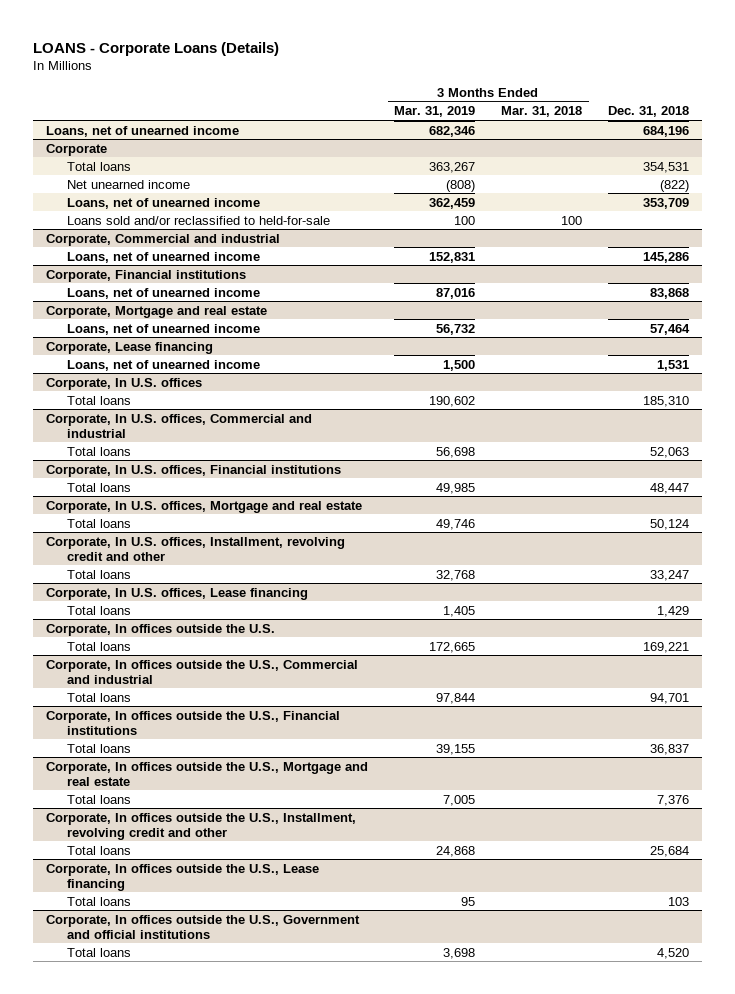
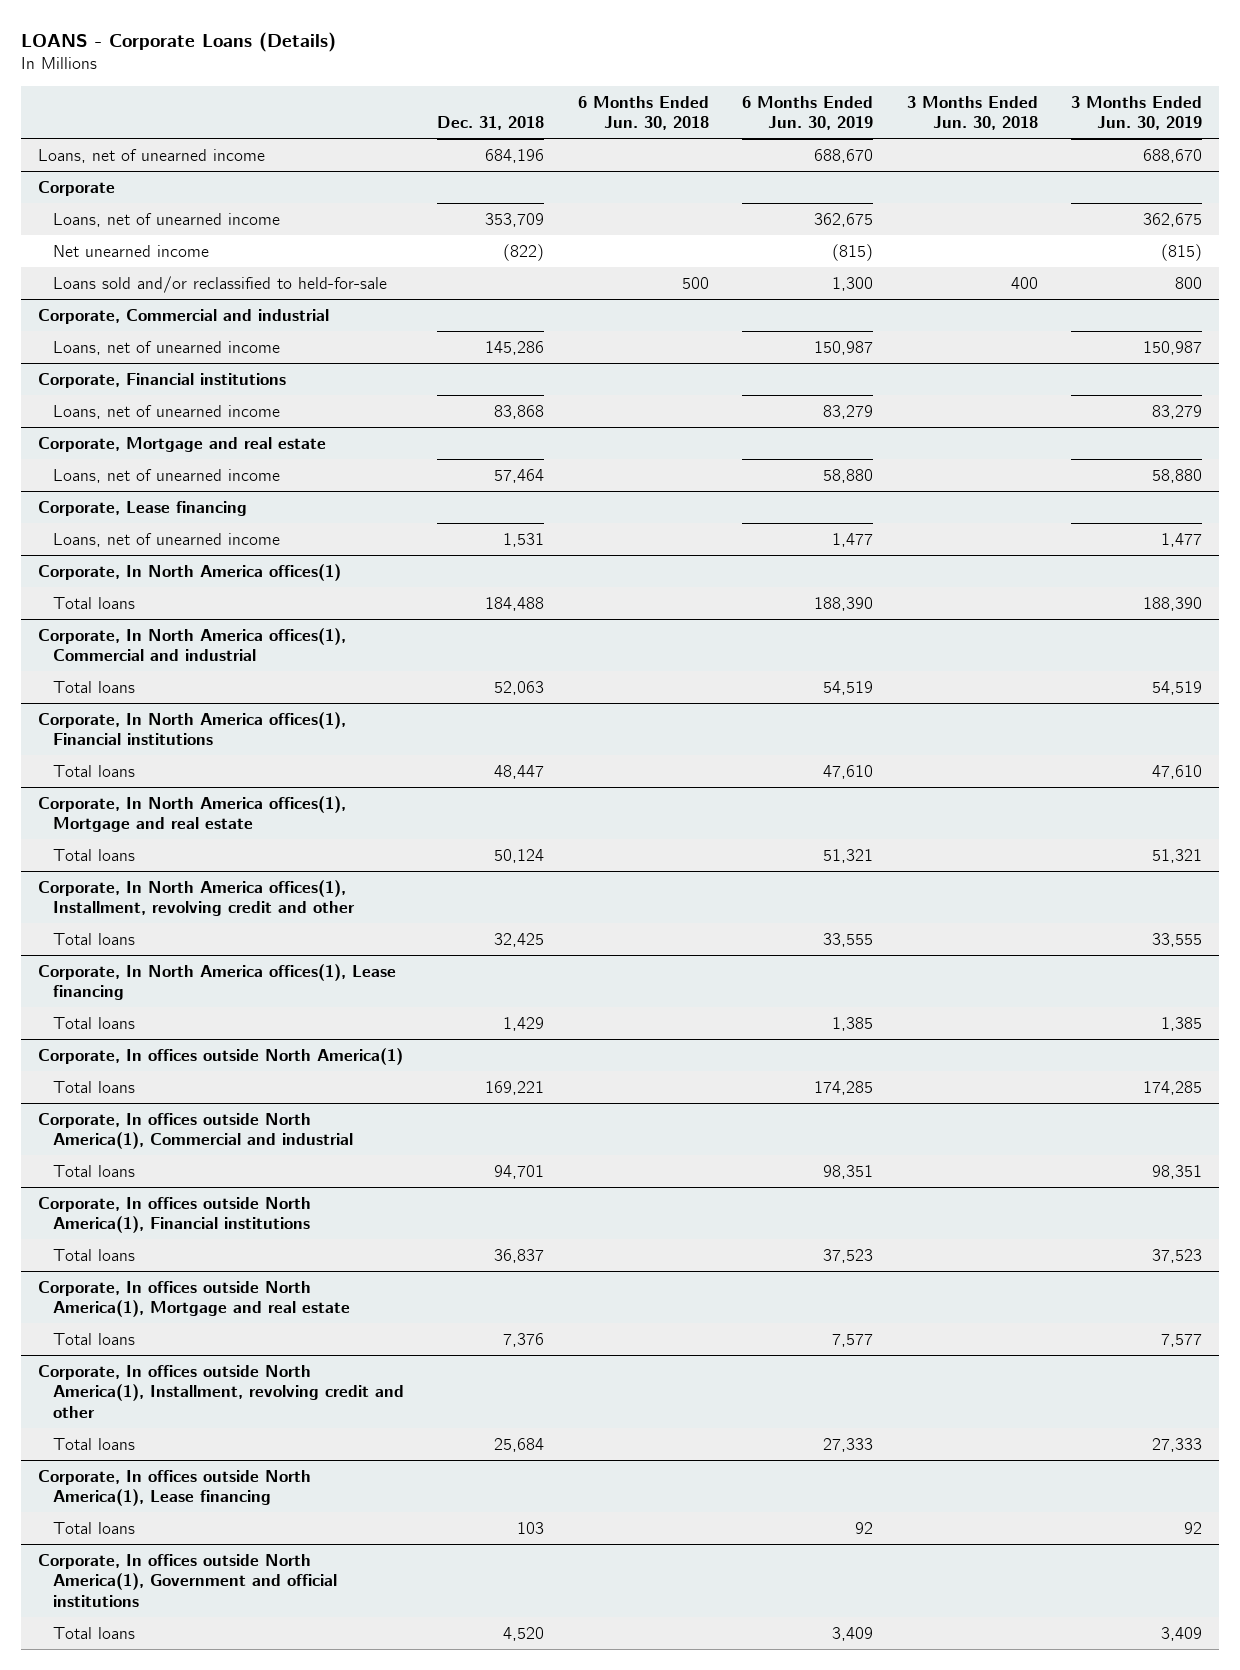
- | 3 Months Ended Mar. 31, 2019 | 3 Months Ended Mar. 31, 2018 | Dec. 31, 2018
+ | Dec. 31, 2018 | 6 Months Ended Jun. 30, 2018 | 6 Months Ended Jun. 30, 2019 | 3 Months Ended Jun. 30, 2018 | 3 Months Ended Jun. 30, 2019
@ Corporate
- Total loans | 363,267 | | 354,531
moved down: Net unearned income | (822) | | (815) | | (815)
- Corporate, In U.S. offices
- Total loans | 190,602 | | 185,310
- Corporate, In U.S. offices, Commercial and industrial
+ Corporate, In North America offices(1)
+ Total loans | 184,488 | | 188,390 | | 188,390
+ Corporate, In North America offices(1), Commercial and industrial
- Corporate, In U.S. offices, Financial institutions
+ Corporate, In North America offices(1), Financial institutions
- Corporate, In U.S. offices, Mortgage and real estate
+ Corporate, In North America offices(1), Mortgage and real estate
- Corporate, In U.S. offices, Installment, revolving credit and other
- Total loans | 32,768 | | 33,247
- Corporate, In U.S. offices, Lease financing
+ Corporate, In North America offices(1), Installment, revolving credit and other
+ Total loans | 32,425 | | 33,555 | | 33,555
+ Corporate, In North America offices(1), Lease financing
- Corporate, In offices outside the U.S.
+ Corporate, In offices outside North America(1)
- Corporate, In offices outside the U.S., Commercial and industrial
+ Corporate, In offices outside North America(1), Commercial and industrial
- Corporate, In offices outside the U.S., Financial institutions
+ Corporate, In offices outside North America(1), Financial institutions
- Corporate, In offices outside the U.S., Mortgage and real estate
+ Corporate, In offices outside North America(1), Mortgage and real estate
- Corporate, In offices outside the U.S., Installment, revolving credit and other
+ Corporate, In offices outside North America(1), Installment, revolving credit and other
- Corporate, In offices outside the U.S., Lease financing
+ Corporate, In offices outside North America(1), Lease financing
- Corporate, In offices outside the U.S., Government and official institutions
+ Corporate, In offices outside North America(1), Government and official institutions

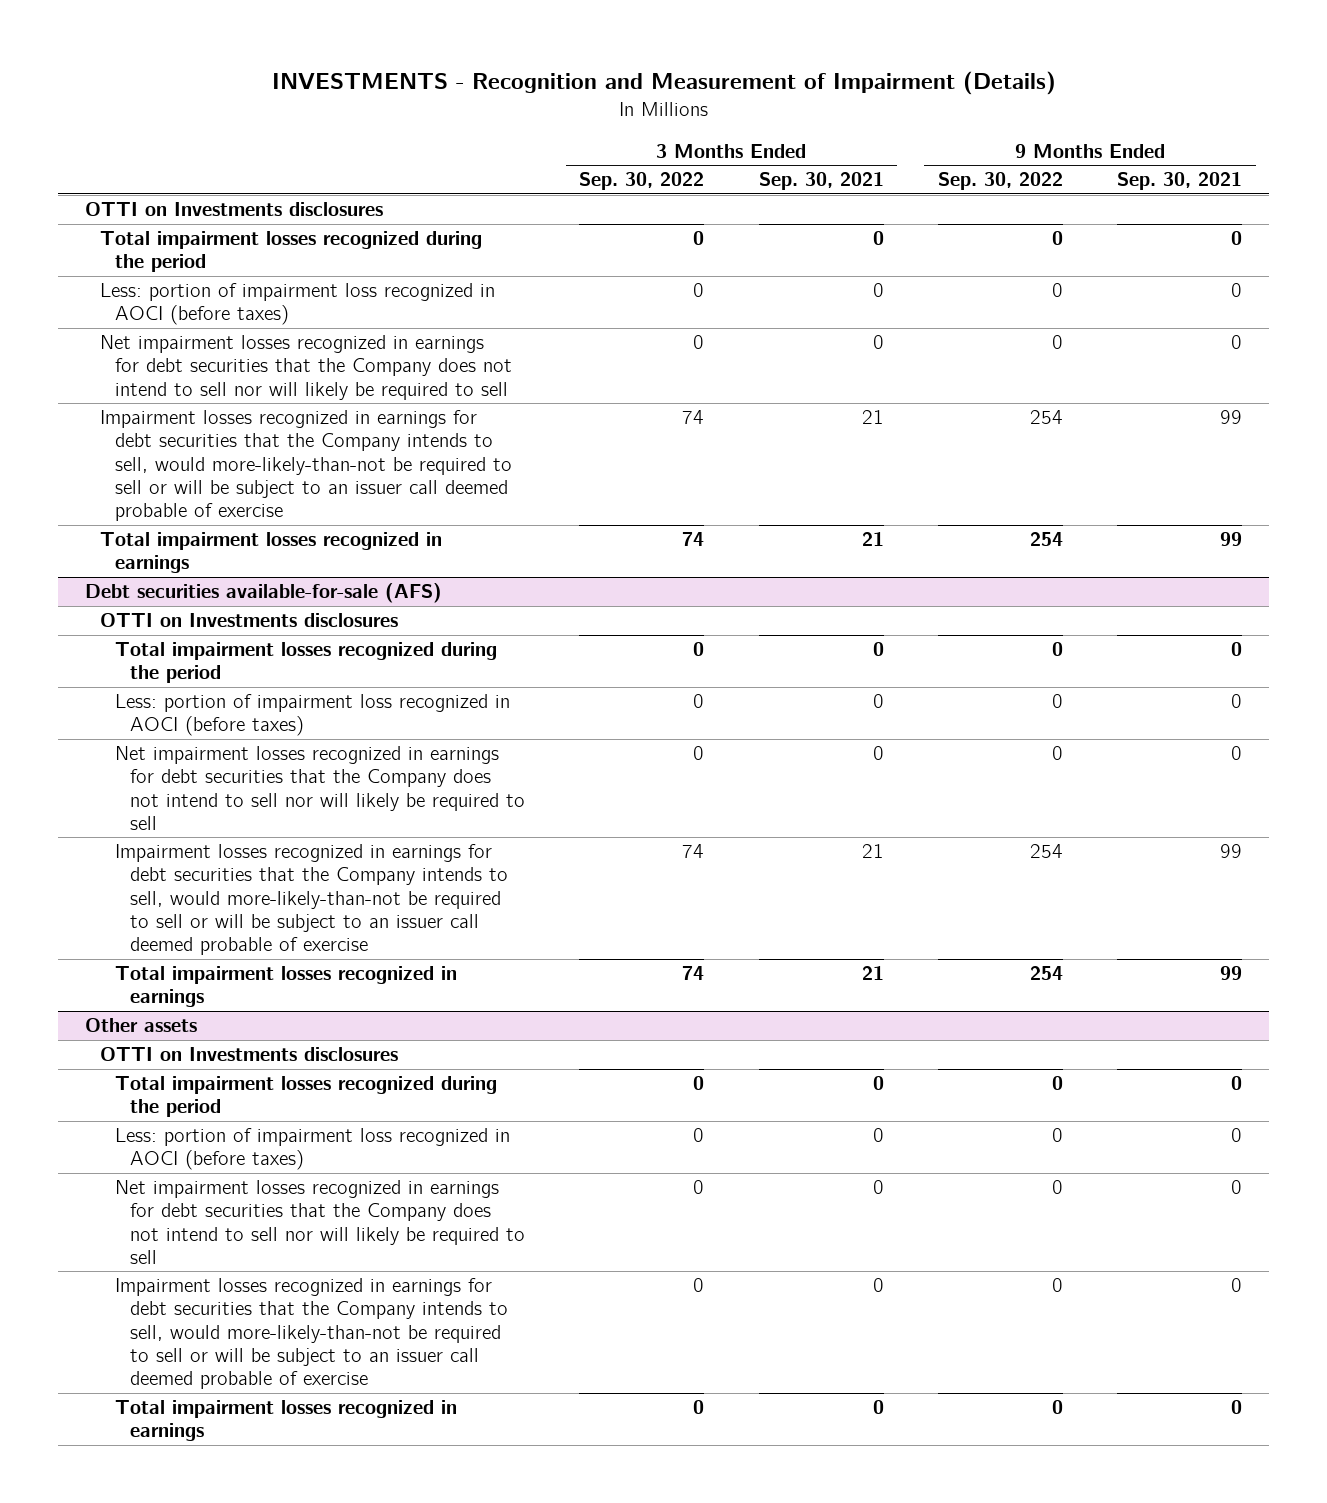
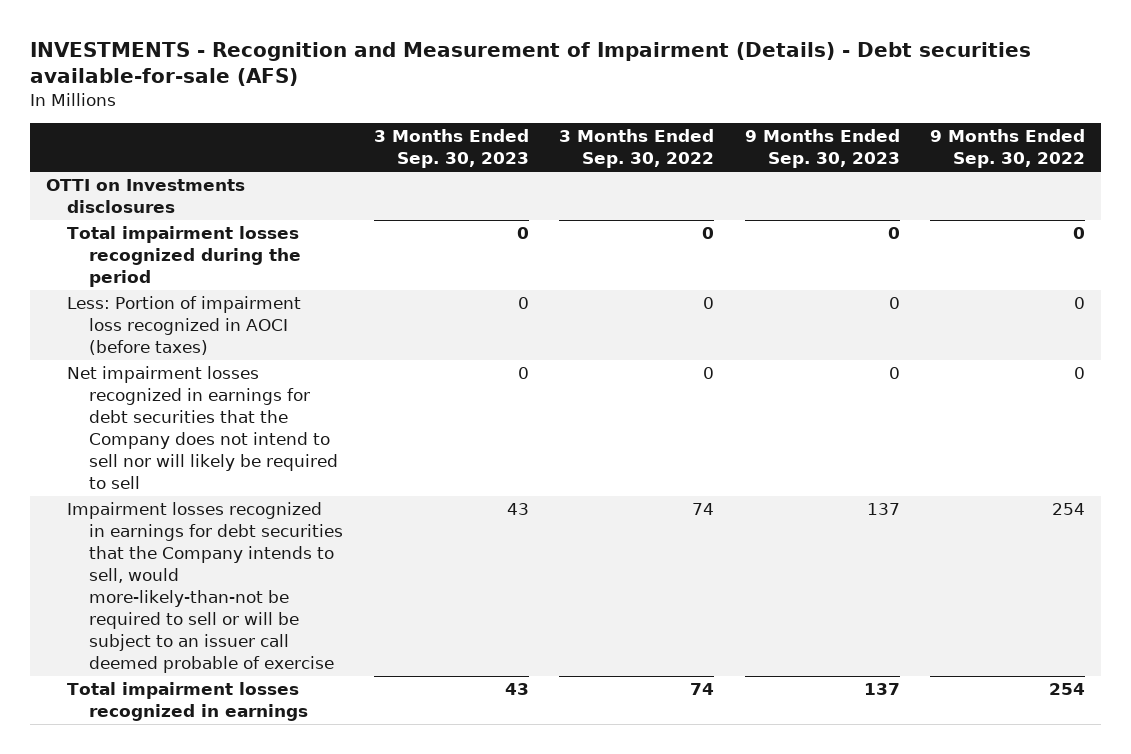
- INVESTMENTS - Recognition and Measurement of Impairment (Details)
+ INVESTMENTS - Recognition and Measurement of Impairment (Details) - Debt securities available-for-sale (AFS)
- | 3 Months Ended Sep. 30, 2022 | 3 Months Ended Sep. 30, 2021 | 9 Months Ended Sep. 30, 2022 | 9 Months Ended Sep. 30, 2021
+ | 3 Months Ended Sep. 30, 2023 | 3 Months Ended Sep. 30, 2022 | 9 Months Ended Sep. 30, 2023 | 9 Months Ended Sep. 30, 2022
- Less: portion of impairment loss recognized in AOCI (before taxes) | 0 | 0 | 0 | 0
- Net impairment losses recognized in earnings for debt securities that the Company does not intend to sell nor will likely be required to sell | 0 | 0 | 0 | 0
- Impairment losses recognized in earnings for debt securities that the Company intends to sell, would more-likely-than-not be required to sell or will be subject to an issuer call deemed probable of exercise | 74 | 21 | 254 | 99
- Total impairment losses recognized in earnings | 74 | 21 | 254 | 99
- Debt securities available-for-sale (AFS)
- OTTI on Investments disclosures
- Total impairment losses recognized during the period | 0 | 0 | 0 | 0
- Less: portion of impairment loss recognized in AOCI (before taxes) | 0 | 0 | 0 | 0
+ Less: Portion of impairment loss recognized in AOCI (before taxes) | 0 | 0 | 0 | 0
- Other assets
- OTTI on Investments disclosures
- Total impairment losses recognized during the period | 0 | 0 | 0 | 0
- Less: portion of impairment loss recognized in AOCI (before taxes) | 0 | 0 | 0 | 0
- Net impairment losses recognized in earnings for debt securities that the Company does not intend to sell nor will likely be required to sell | 0 | 0 | 0 | 0
- Impairment losses recognized in earnings for debt securities that the Company intends to sell, would more-likely-than-not be required to sell or will be subject to an issuer call deemed probable of exercise | 0 | 0 | 0 | 0
- Total impairment losses recognized in earnings | 0 | 0 | 0 | 0

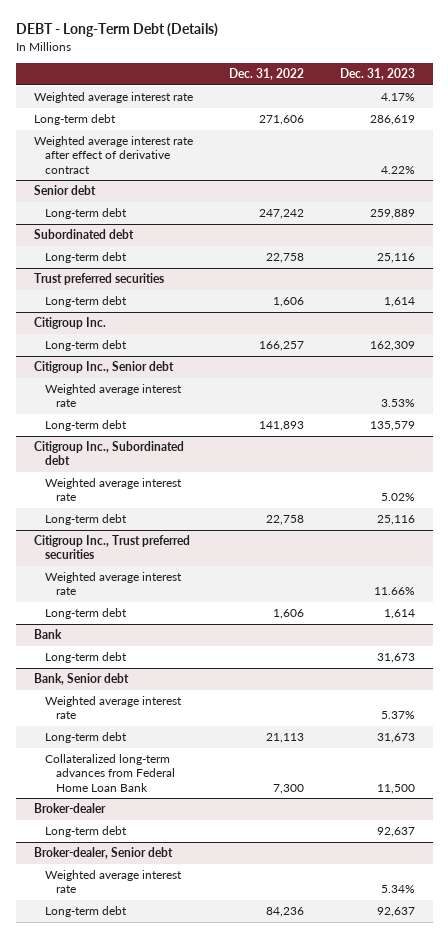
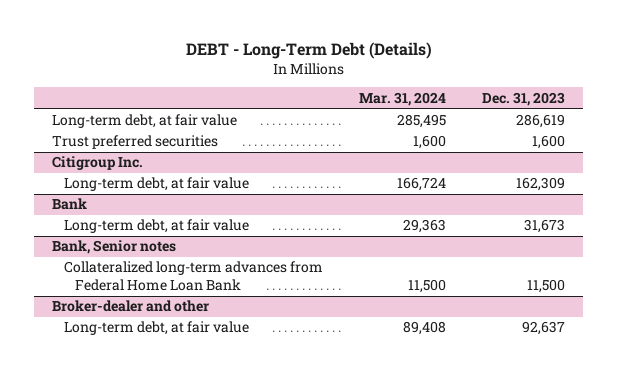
- | Dec. 31, 2022 | Dec. 31, 2023
+ | Mar. 31, 2024 | Dec. 31, 2023
- Weighted average interest rate | | 4.17%
- Long-term debt | 271,606 | 286,619
- Weighted average interest rate after effect of derivative contract | | 4.22%
- Senior debt
- Long-term debt | 247,242 | 259,889
- Subordinated debt
- Long-term debt | 22,758 | 25,116
- Trust preferred securities
- Long-term debt | 1,606 | 1,614
+ Long-term debt, at fair value | 285,495 | 286,619
+ Trust preferred securities | 1,600 | 1,600
@ Citigroup Inc.
- Long-term debt | 166,257 | 162,309
- Citigroup Inc., Senior debt
- Weighted average interest rate | | 3.53%
- Long-term debt | 141,893 | 135,579
- Citigroup Inc., Subordinated debt
- Weighted average interest rate | | 5.02%
- Long-term debt | 22,758 | 25,116
- Citigroup Inc., Trust preferred securities
- Weighted average interest rate | | 11.66%
- Long-term debt | 1,606 | 1,614
@ Citigroup Inc.
+ Long-term debt, at fair value | 166,724 | 162,309
@ Bank
- Long-term debt | | 31,673
- Bank, Senior debt
- Weighted average interest rate | | 5.37%
- Long-term debt | 21,113 | 31,673
@ Bank
+ Long-term debt, at fair value | 29,363 | 31,673
+ Bank, Senior notes
- Broker-dealer
- Long-term debt | | 92,637
- Broker-dealer, Senior debt
- Weighted average interest rate | | 5.34%
- Long-term debt | 84,236 | 92,637
+ Broker-dealer and other
+ Long-term debt, at fair value | 89,408 | 92,637

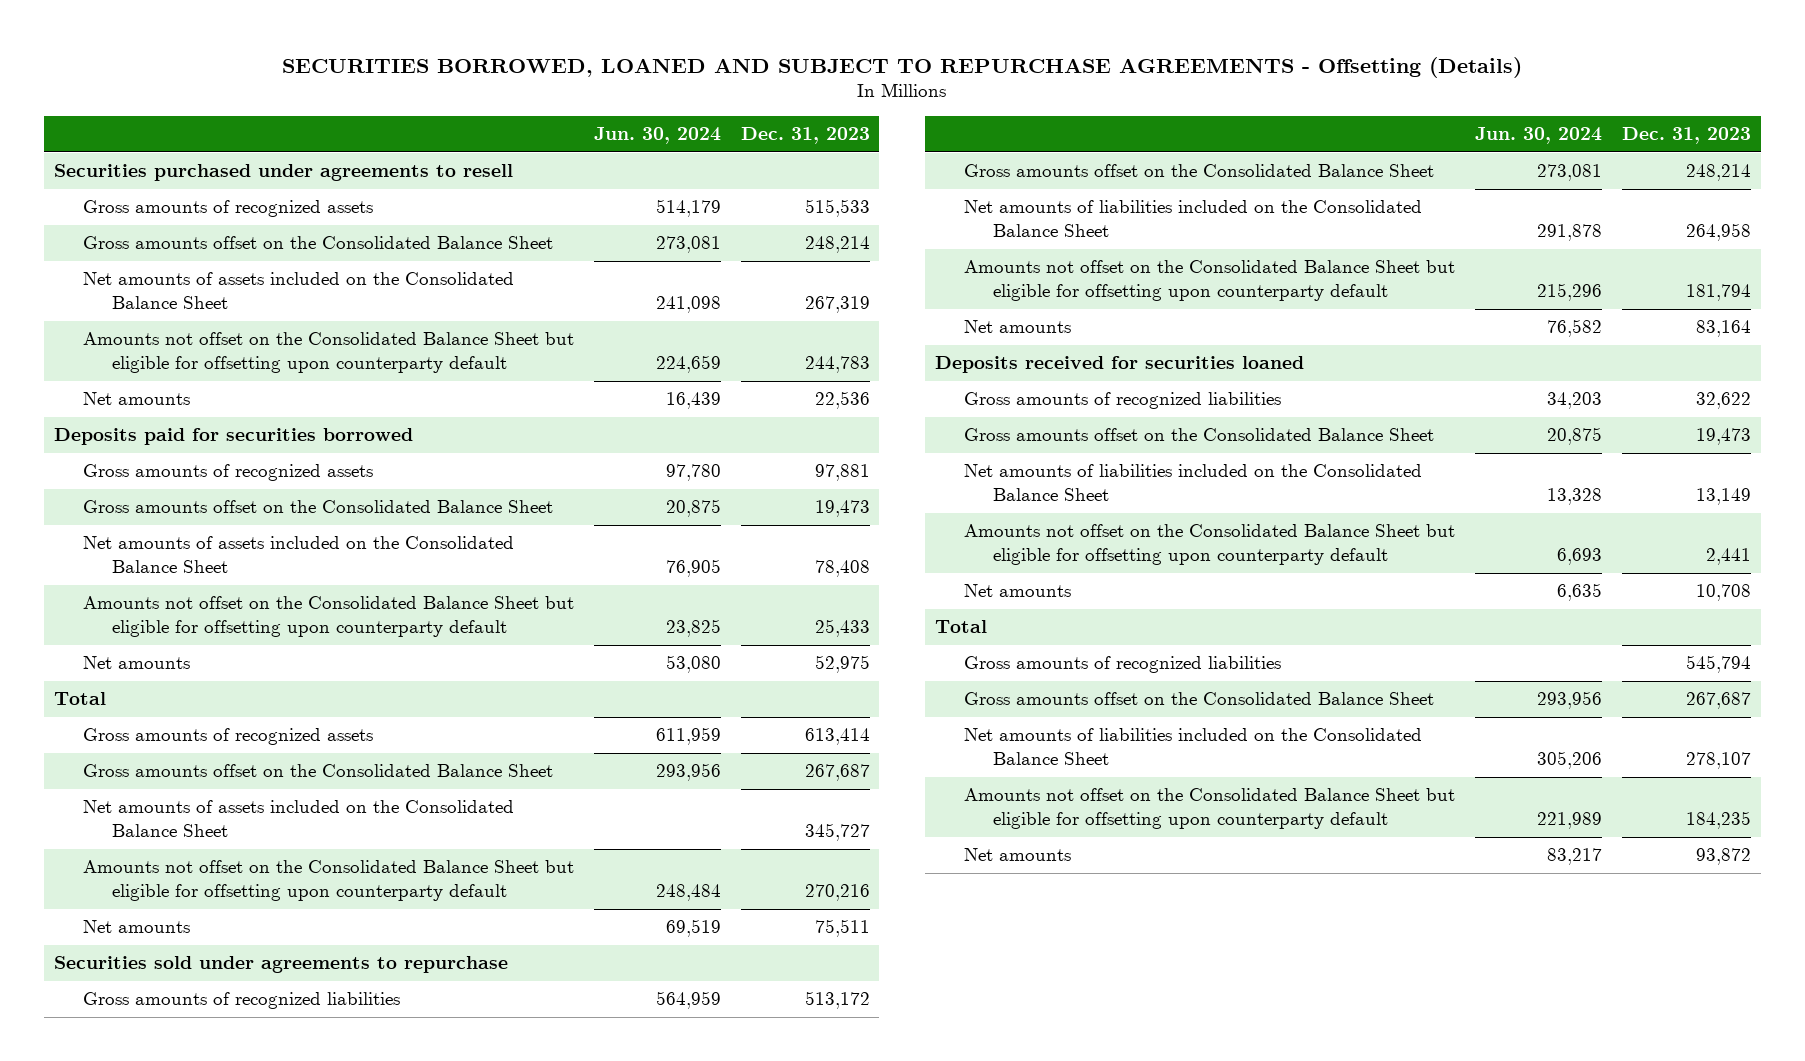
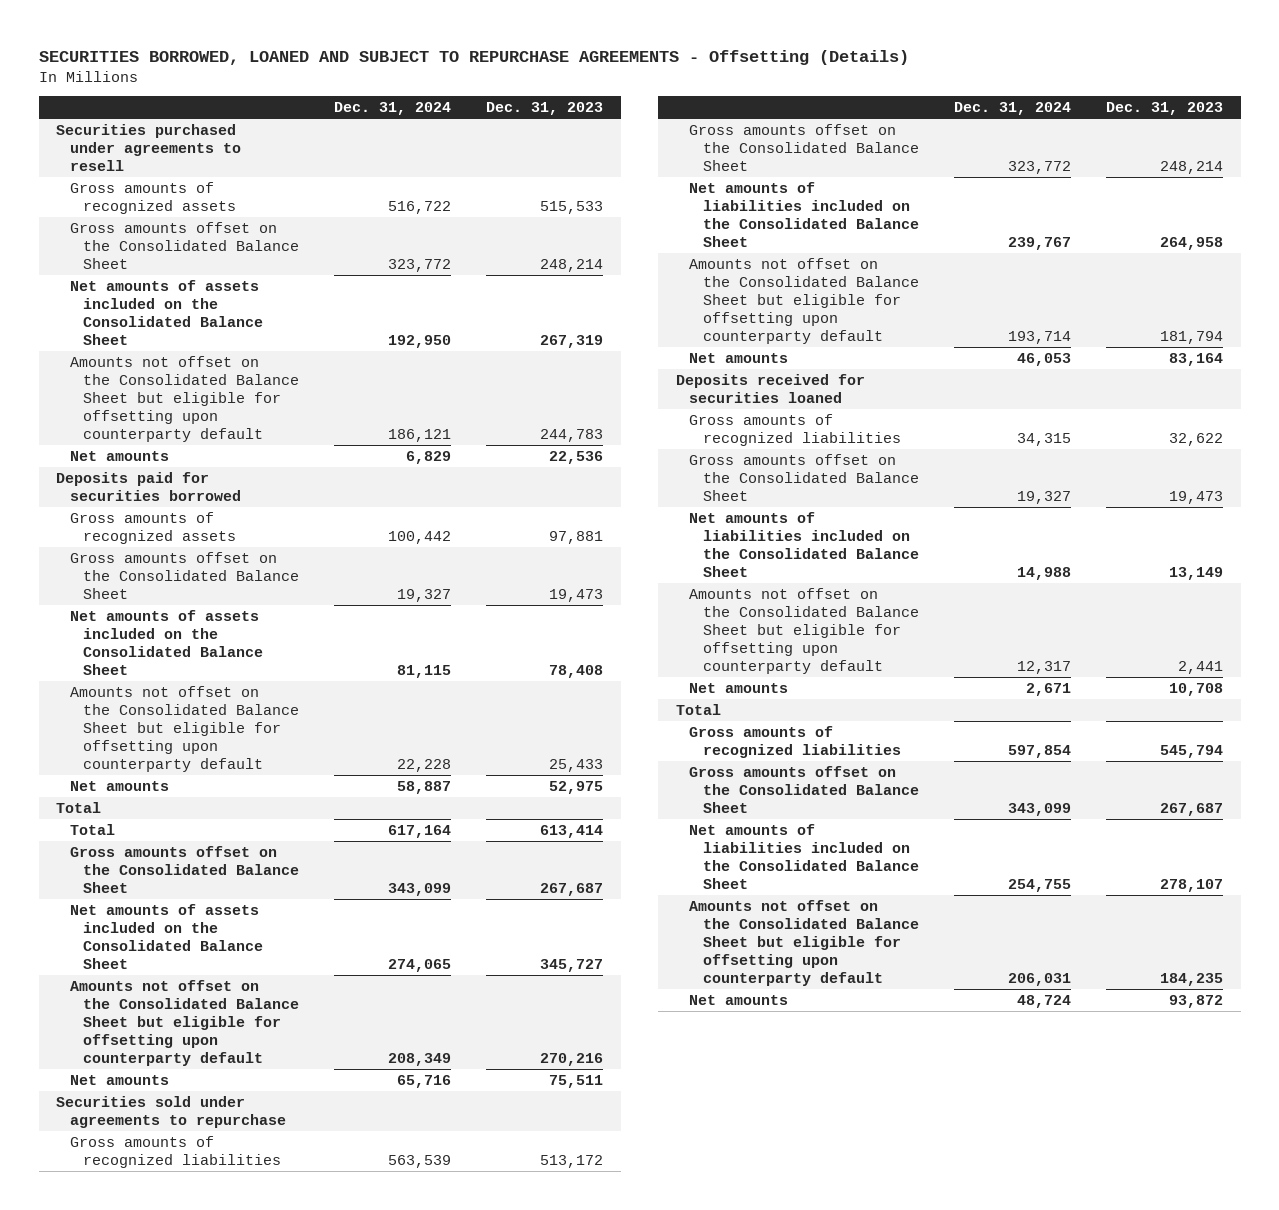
- | Jun. 30, 2024 | Dec. 31, 2023
+ | Dec. 31, 2024 | Dec. 31, 2023
- Gross amounts of recognized assets | 611,959 | 613,414
+ Total | 617,164 | 613,414

